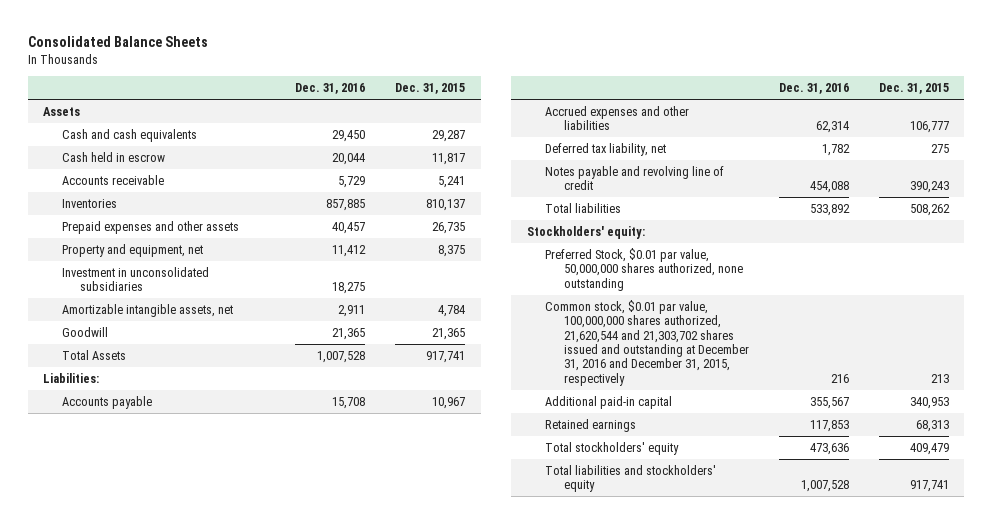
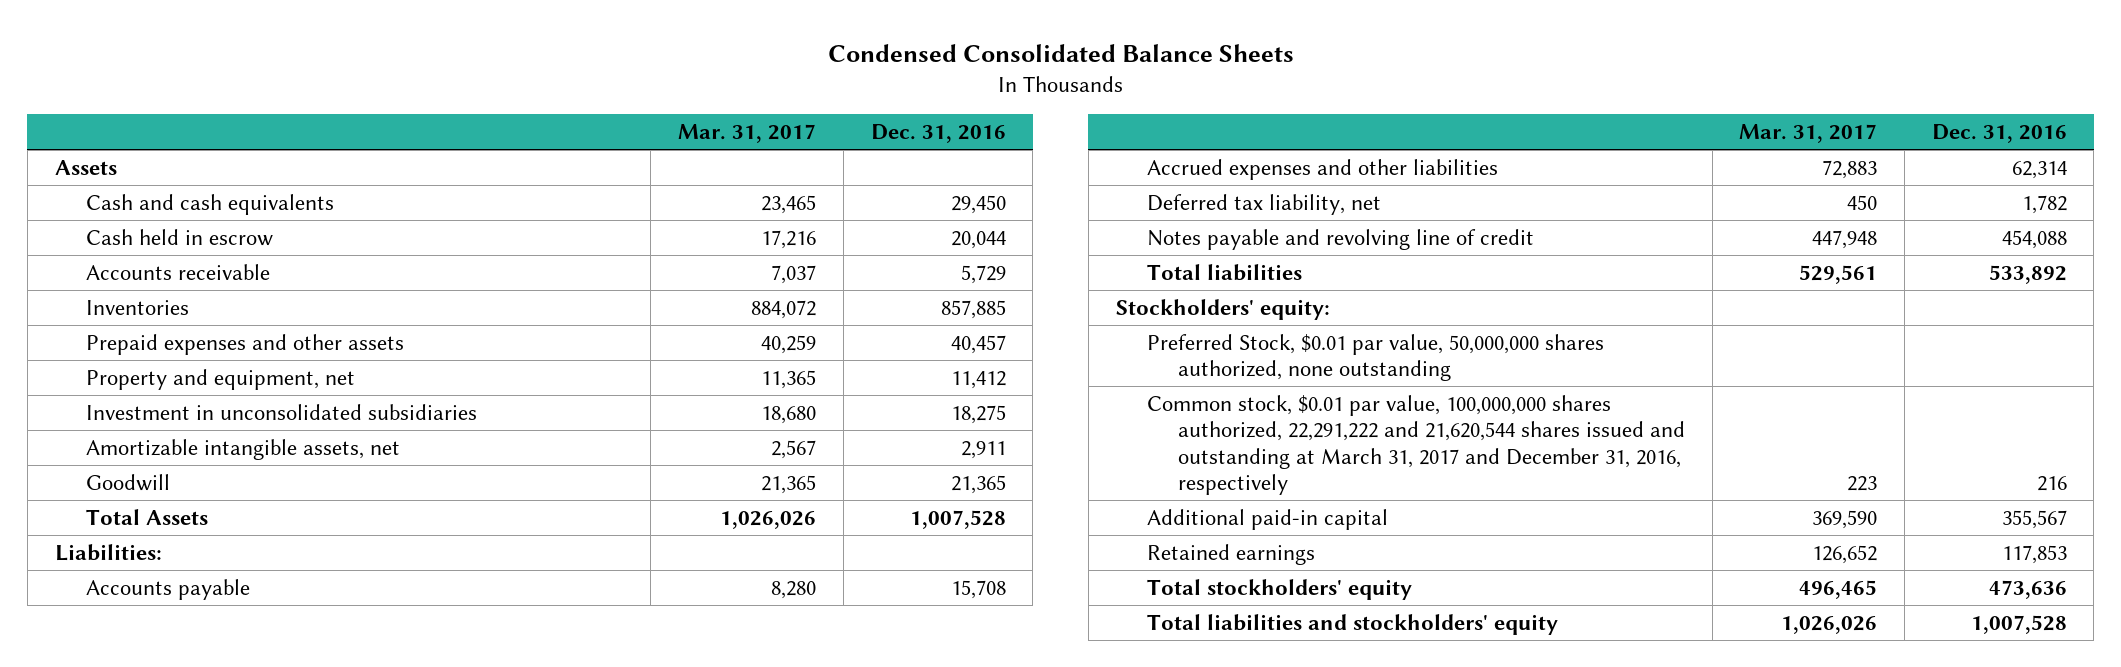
- Consolidated Balance Sheets
+ Condensed Consolidated Balance Sheets
- | Dec. 31, 2016 | Dec. 31, 2015
+ | Mar. 31, 2017 | Dec. 31, 2016
- Common stock, $0.01 par value, 100,000,000 shares authorized, 21,620,544 and 21,303,702 shares issued and outstanding at December 31, 2016 and December 31, 2015, respectively | 216 | 213
+ Common stock, $0.01 par value, 100,000,000 shares authorized, 22,291,222 and 21,620,544 shares issued and outstanding at March 31, 2017 and December 31, 2016, respectively | 223 | 216

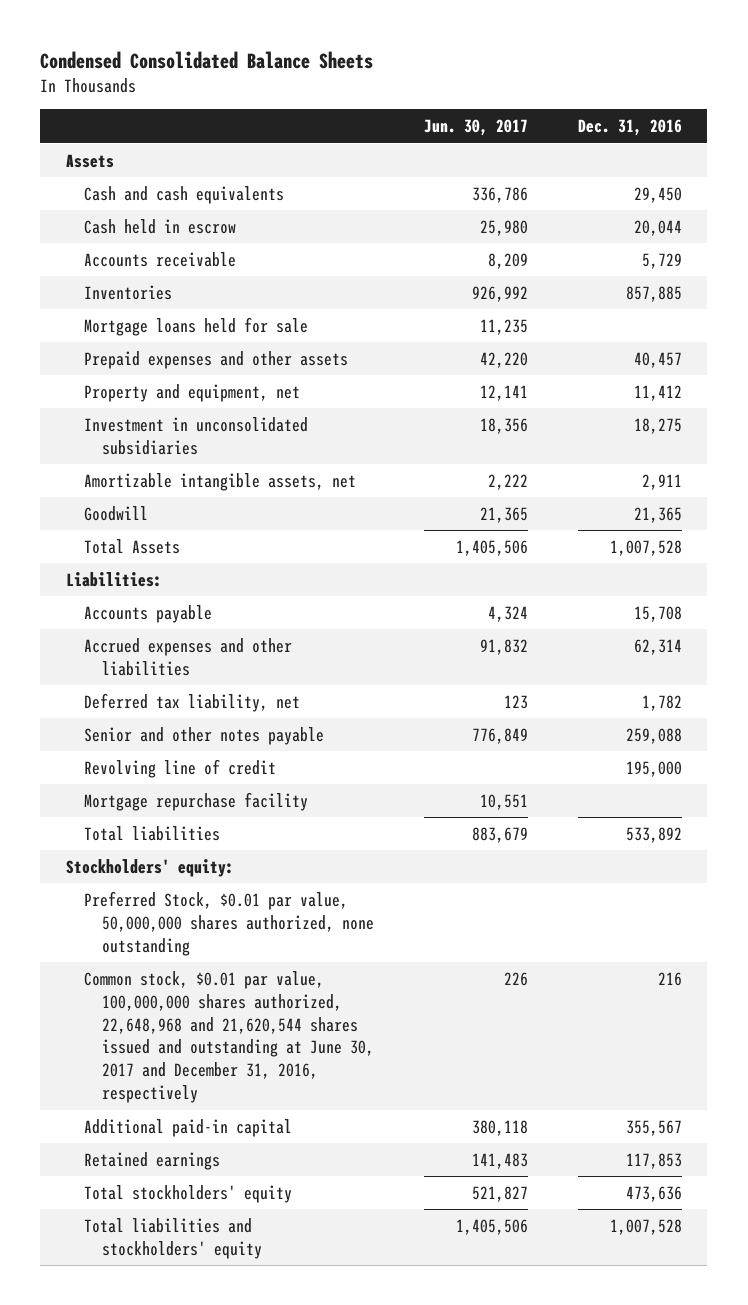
- | Mar. 31, 2017 | Dec. 31, 2016
+ | Jun. 30, 2017 | Dec. 31, 2016
+ Mortgage loans held for sale | 11,235 |
- Notes payable and revolving line of credit | 447,948 | 454,088
+ Senior and other notes payable | 776,849 | 259,088
+ Revolving line of credit | | 195,000
+ Mortgage repurchase facility | 10,551 |
- Common stock, $0.01 par value, 100,000,000 shares authorized, 22,291,222 and 21,620,544 shares issued and outstanding at March 31, 2017 and December 31, 2016, respectively | 223 | 216
+ Common stock, $0.01 par value, 100,000,000 shares authorized, 22,648,968 and 21,620,544 shares issued and outstanding at June 30, 2017 and December 31, 2016, respectively | 226 | 216

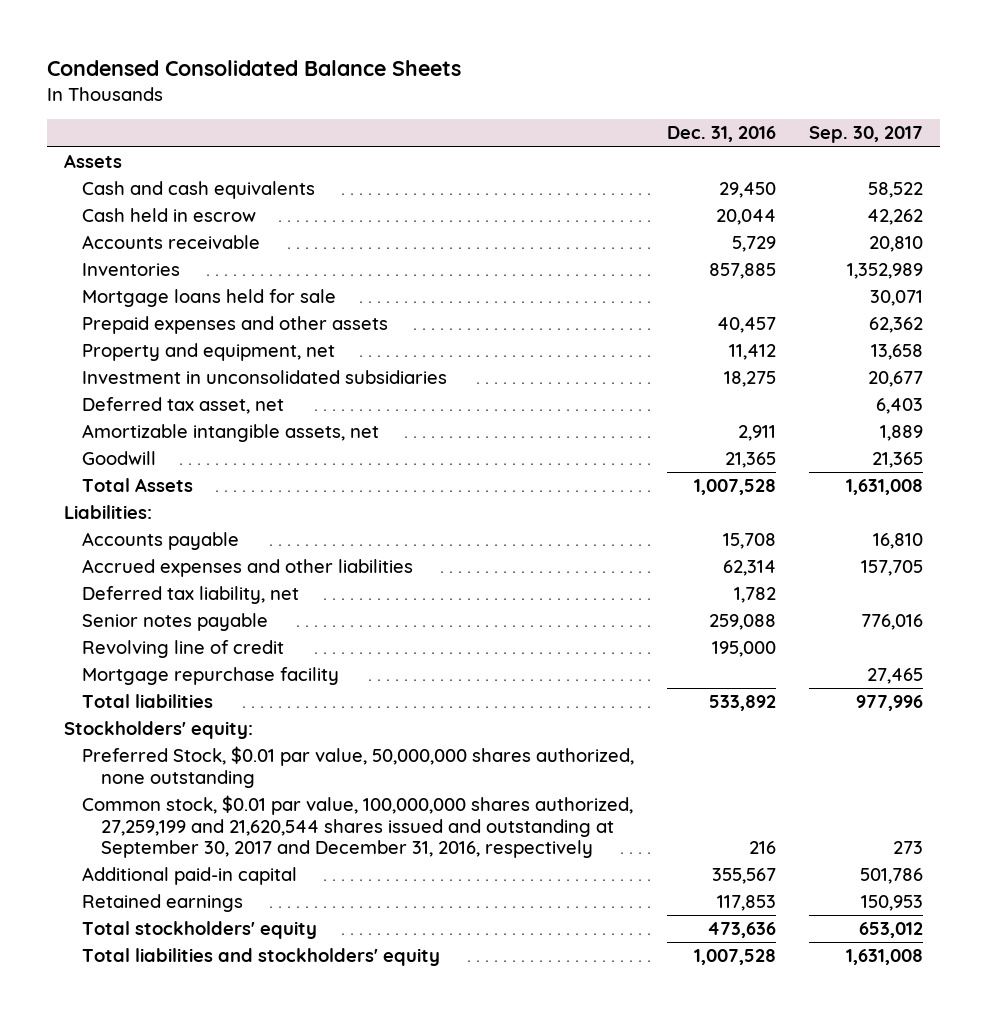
- | Jun. 30, 2017 | Dec. 31, 2016
+ | Dec. 31, 2016 | Sep. 30, 2017
+ Deferred tax asset, net | | 6,403
- Senior and other notes payable | 776,849 | 259,088
+ Senior notes payable | 259,088 | 776,016
- Common stock, $0.01 par value, 100,000,000 shares authorized, 22,648,968 and 21,620,544 shares issued and outstanding at June 30, 2017 and December 31, 2016, respectively | 226 | 216
+ Common stock, $0.01 par value, 100,000,000 shares authorized, 27,259,199 and 21,620,544 shares issued and outstanding at September 30, 2017 and December 31, 2016, respectively | 216 | 273

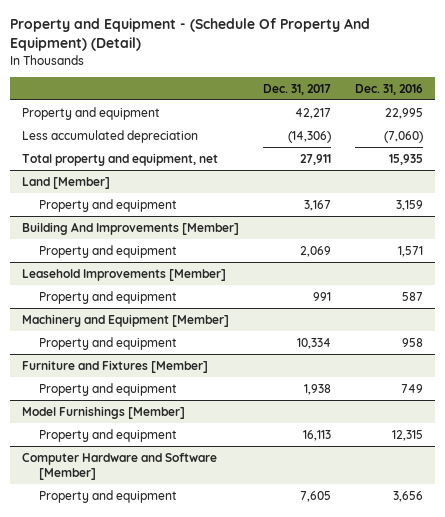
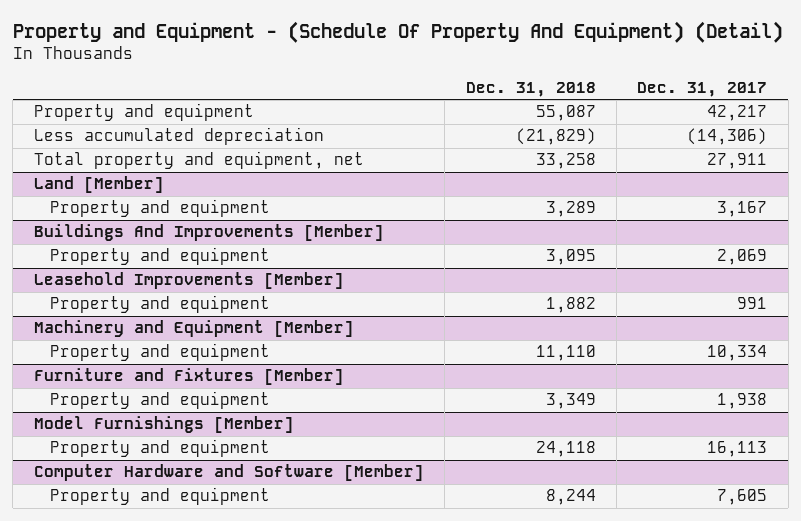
- | Dec. 31, 2017 | Dec. 31, 2016
+ | Dec. 31, 2018 | Dec. 31, 2017
- Building And Improvements [Member]
+ Buildings And Improvements [Member]

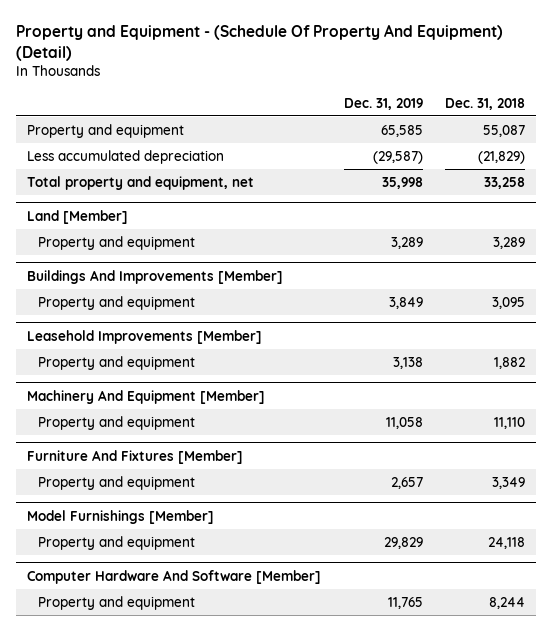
- | Dec. 31, 2018 | Dec. 31, 2017
+ | Dec. 31, 2019 | Dec. 31, 2018
- Machinery and Equipment [Member]
+ Machinery And Equipment [Member]
- Furniture and Fixtures [Member]
+ Furniture And Fixtures [Member]
- Computer Hardware and Software [Member]
+ Computer Hardware And Software [Member]

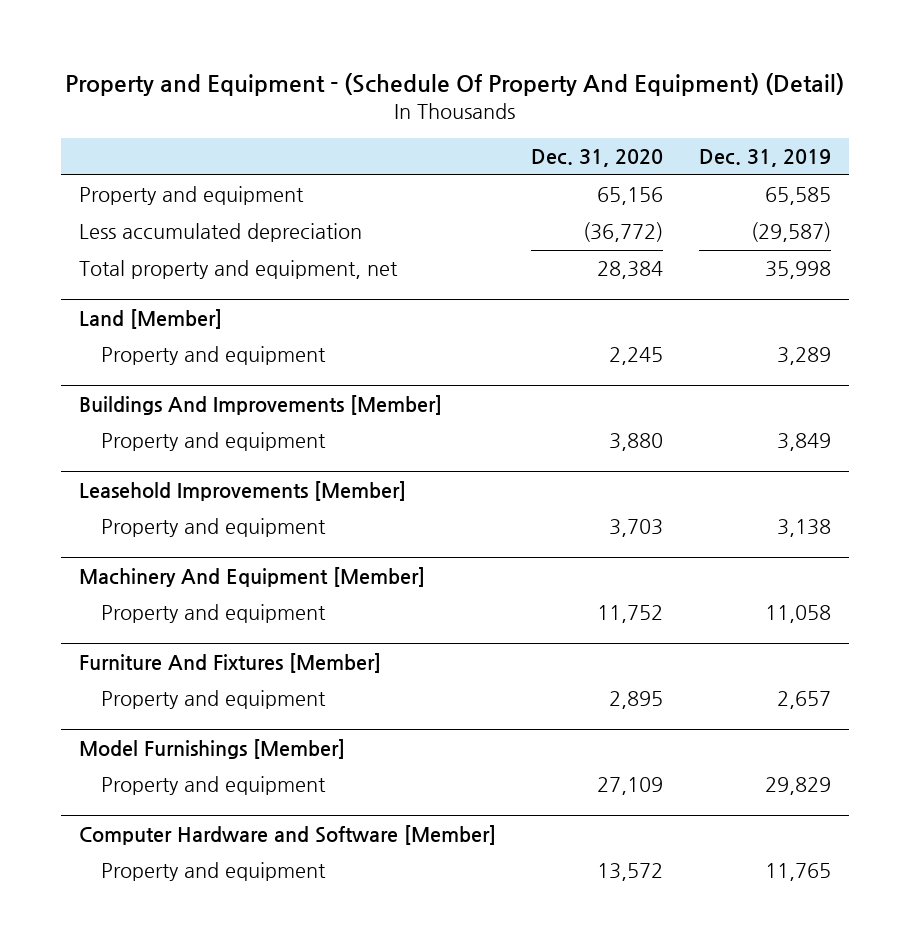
- | Dec. 31, 2019 | Dec. 31, 2018
+ | Dec. 31, 2020 | Dec. 31, 2019
- Computer Hardware And Software [Member]
+ Computer Hardware and Software [Member]

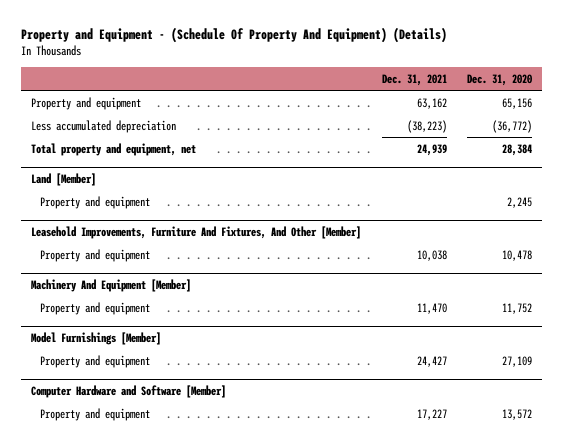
- Property and Equipment - (Schedule Of Property And Equipment) (Detail)
+ Property and Equipment - (Schedule Of Property And Equipment) (Details)
- | Dec. 31, 2020 | Dec. 31, 2019
+ | Dec. 31, 2021 | Dec. 31, 2020
- Buildings And Improvements [Member]
- Property and equipment | 3,880 | 3,849
- Leasehold Improvements [Member]
- Property and equipment | 3,703 | 3,138
+ Leasehold Improvements, Furniture And Fixtures, And Other [Member]
+ Property and equipment | 10,038 | 10,478
- Furniture And Fixtures [Member]
- Property and equipment | 2,895 | 2,657

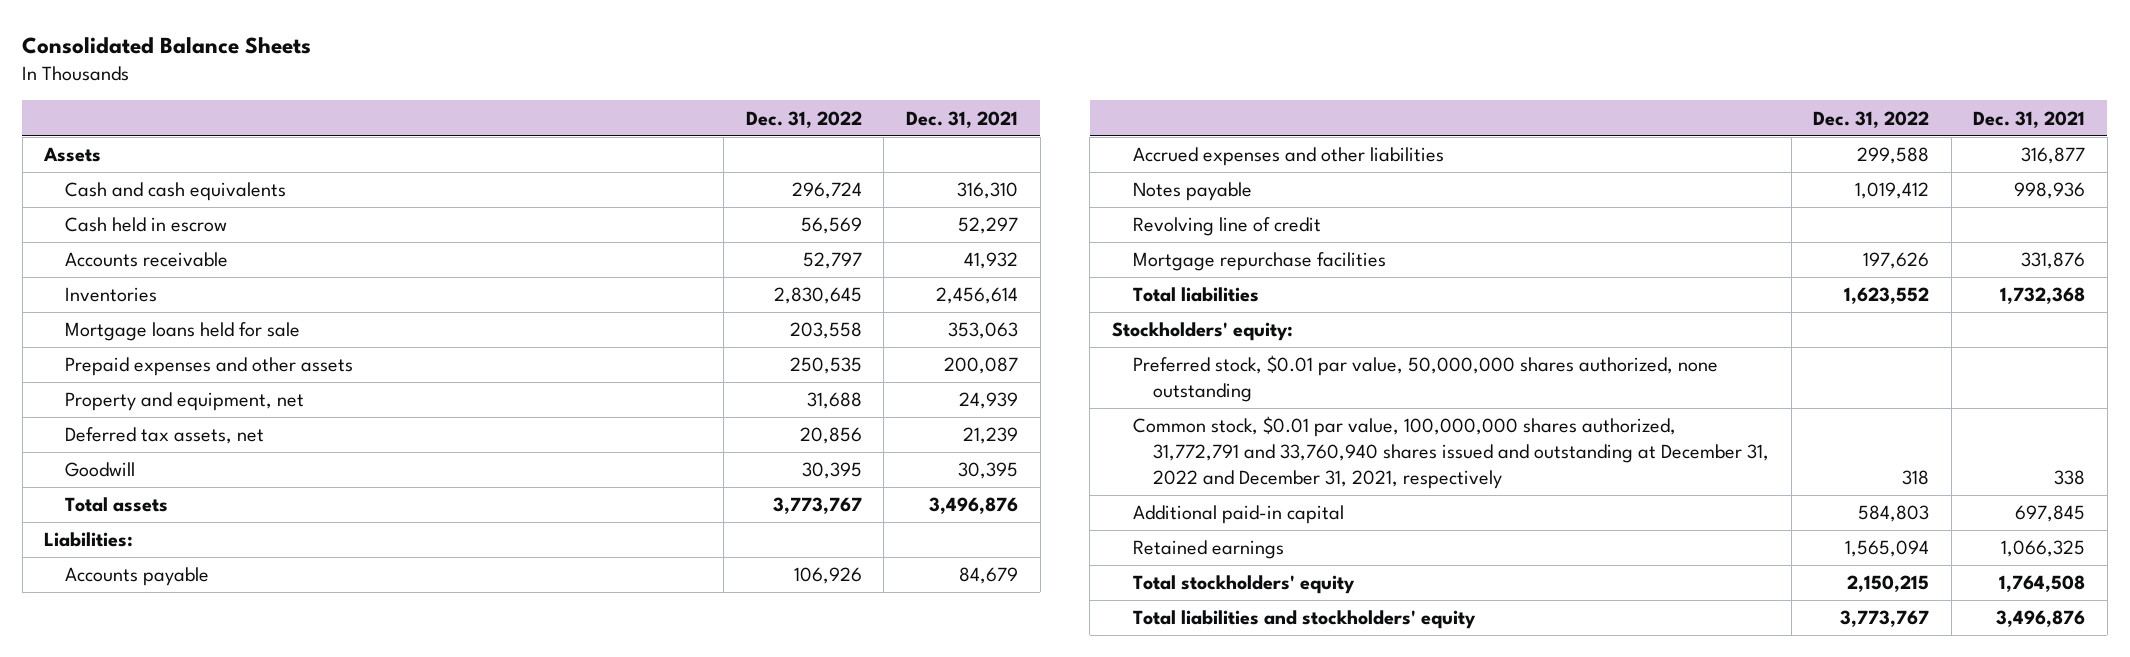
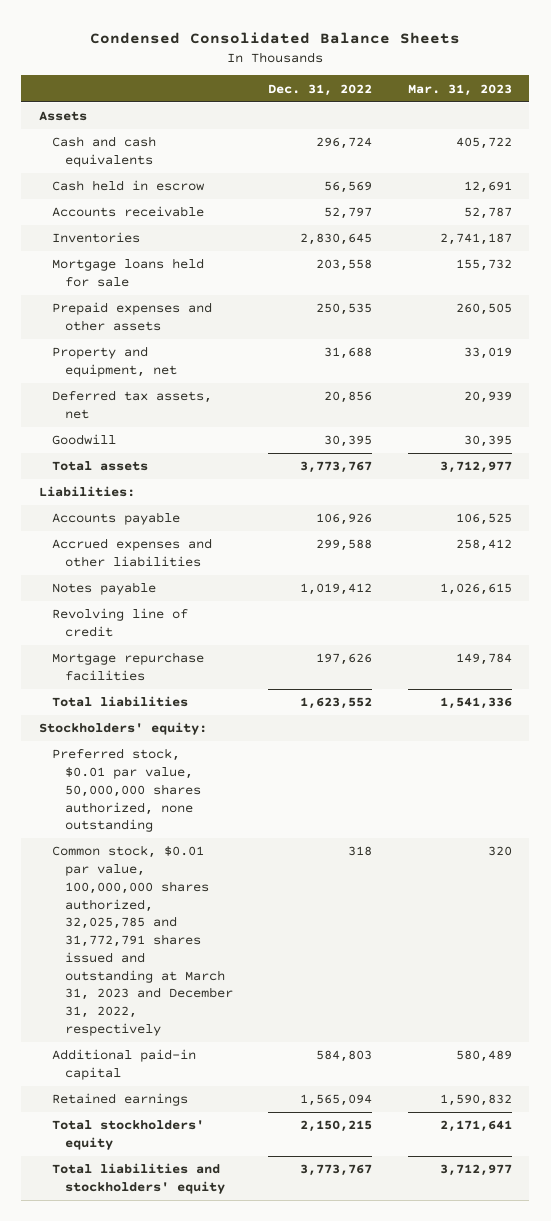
- Consolidated Balance Sheets
+ Condensed Consolidated Balance Sheets
- | Dec. 31, 2022 | Dec. 31, 2021
+ | Dec. 31, 2022 | Mar. 31, 2023
- Common stock, $0.01 par value, 100,000,000 shares authorized, 31,772,791 and 33,760,940 shares issued and outstanding at December 31, 2022 and December 31, 2021, respectively | 318 | 338
+ Common stock, $0.01 par value, 100,000,000 shares authorized, 32,025,785 and 31,772,791 shares issued and outstanding at March 31, 2023 and December 31, 2022, respectively | 318 | 320

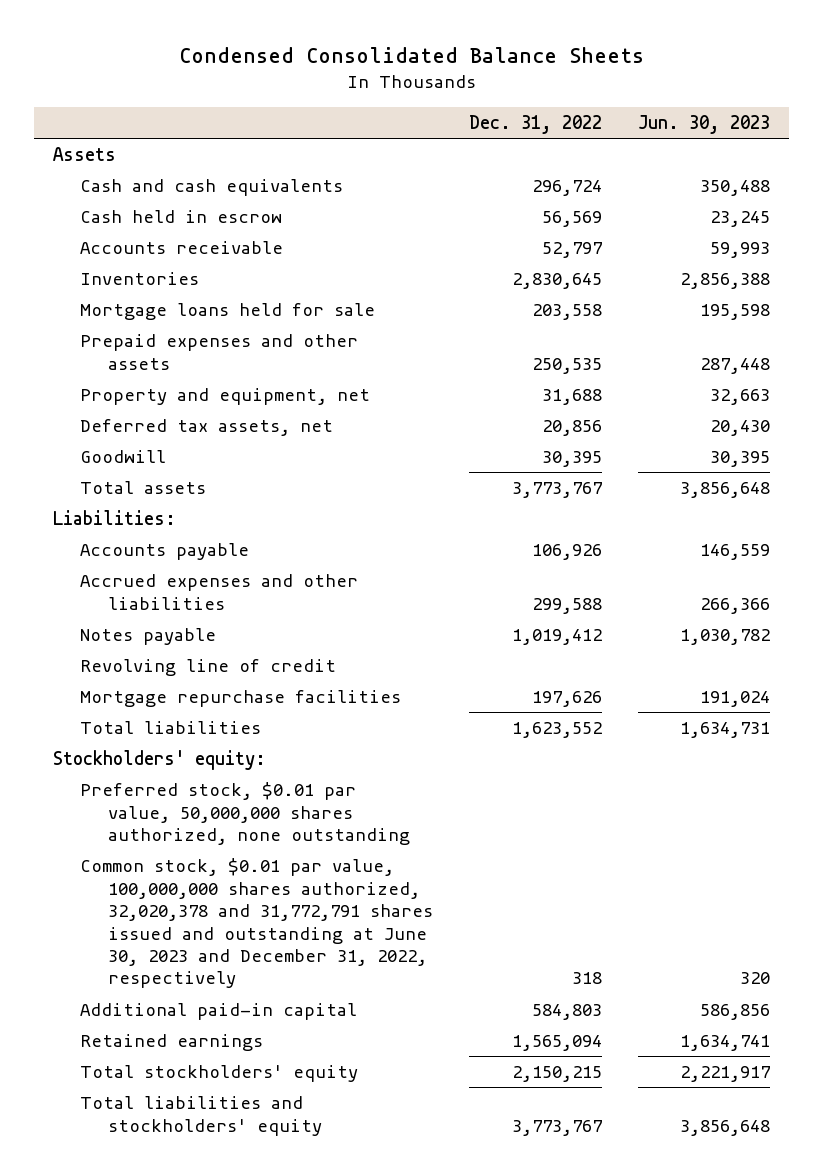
- | Dec. 31, 2022 | Mar. 31, 2023
+ | Dec. 31, 2022 | Jun. 30, 2023
- Common stock, $0.01 par value, 100,000,000 shares authorized, 32,025,785 and 31,772,791 shares issued and outstanding at March 31, 2023 and December 31, 2022, respectively | 318 | 320
+ Common stock, $0.01 par value, 100,000,000 shares authorized, 32,020,378 and 31,772,791 shares issued and outstanding at June 30, 2023 and December 31, 2022, respectively | 318 | 320

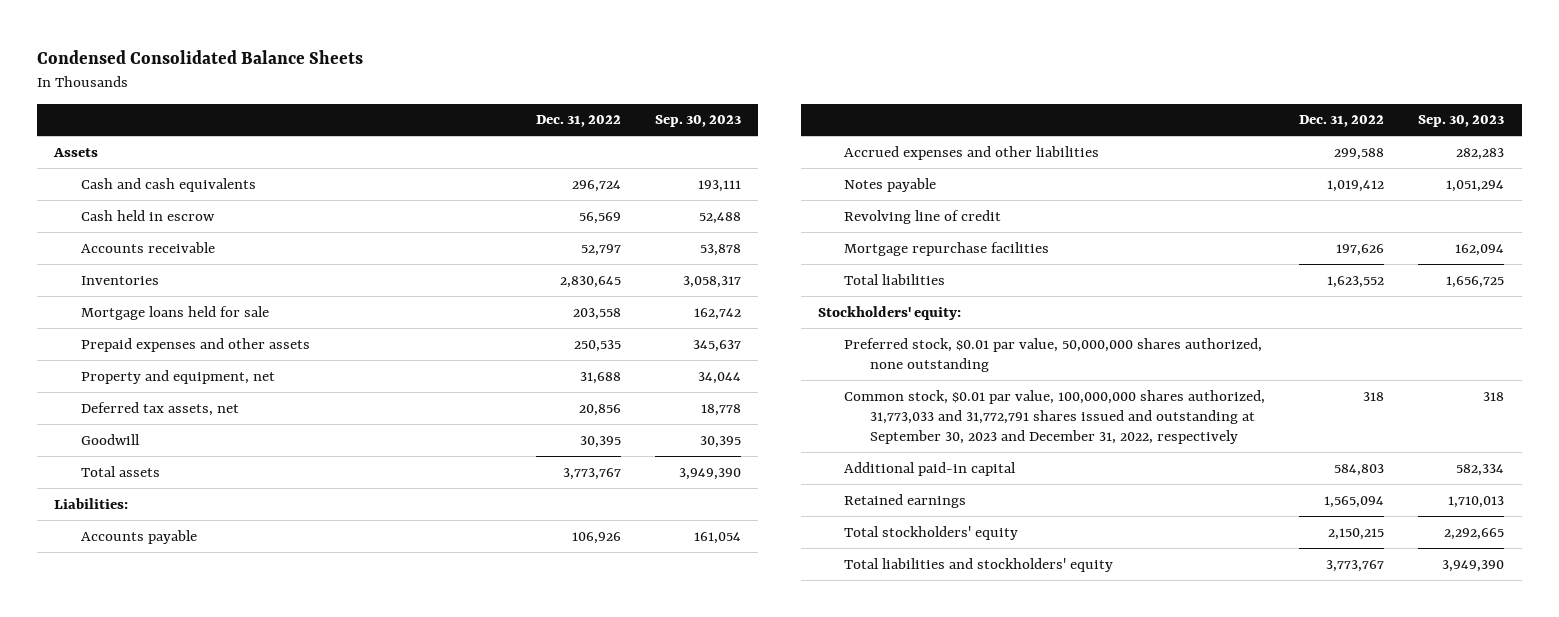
- | Dec. 31, 2022 | Jun. 30, 2023
+ | Dec. 31, 2022 | Sep. 30, 2023
- Common stock, $0.01 par value, 100,000,000 shares authorized, 32,020,378 and 31,772,791 shares issued and outstanding at June 30, 2023 and December 31, 2022, respectively | 318 | 320
+ Common stock, $0.01 par value, 100,000,000 shares authorized, 31,773,033 and 31,772,791 shares issued and outstanding at September 30, 2023 and December 31, 2022, respectively | 318 | 318

